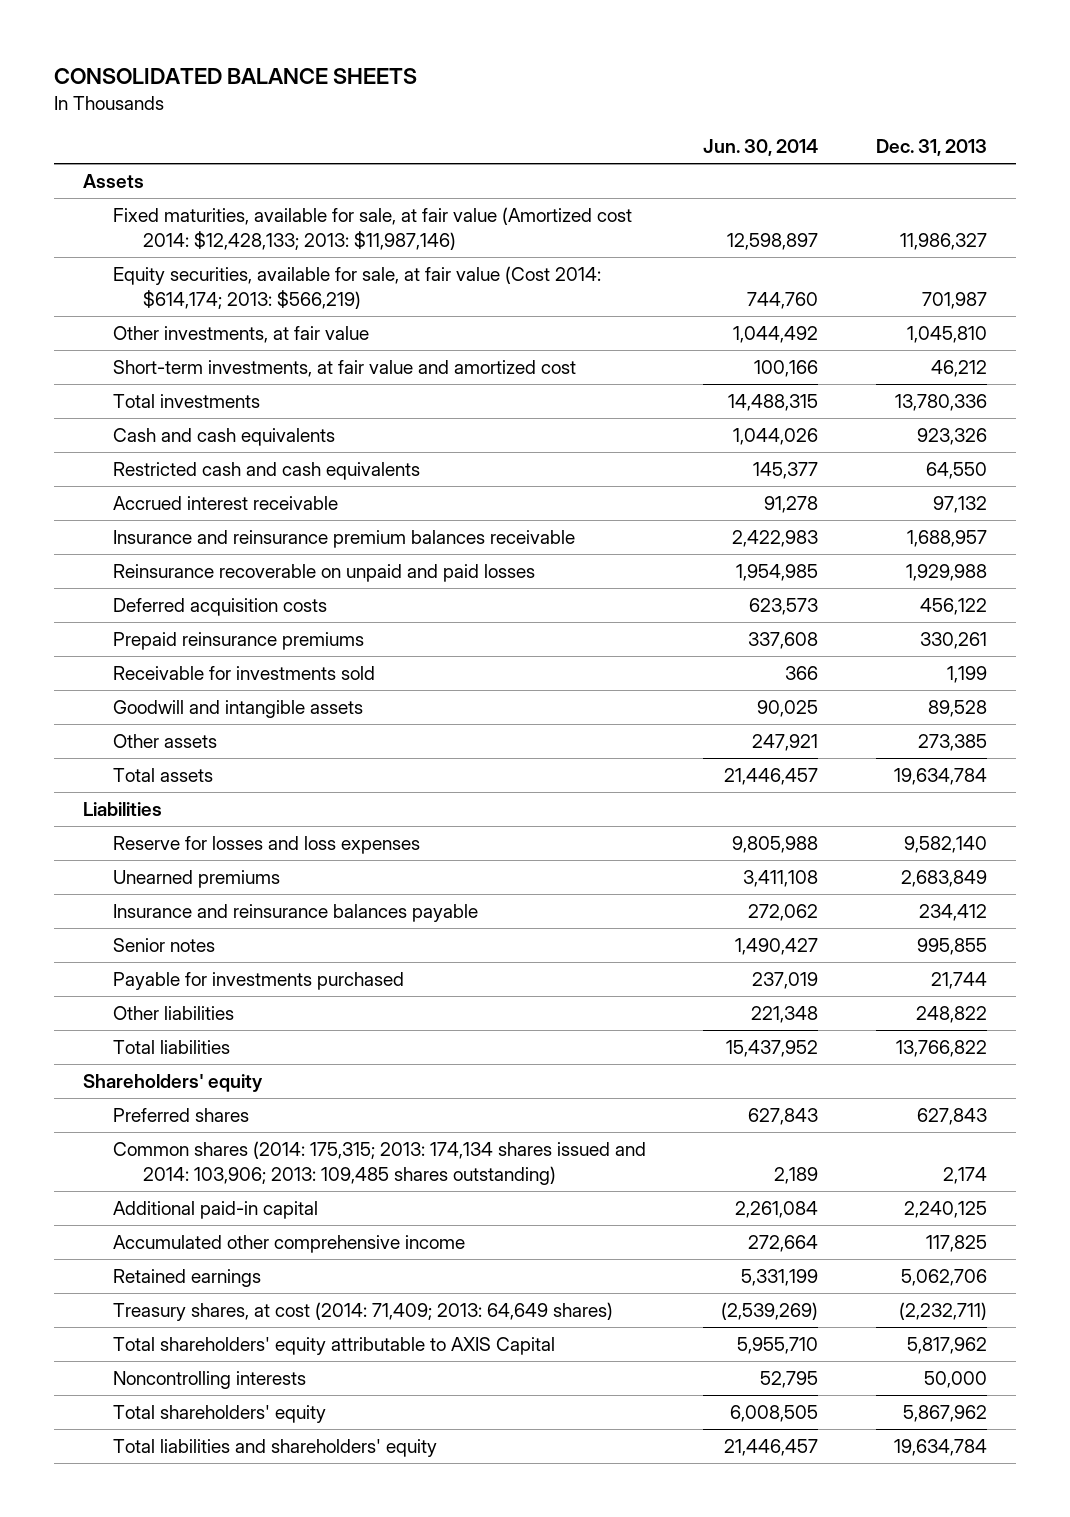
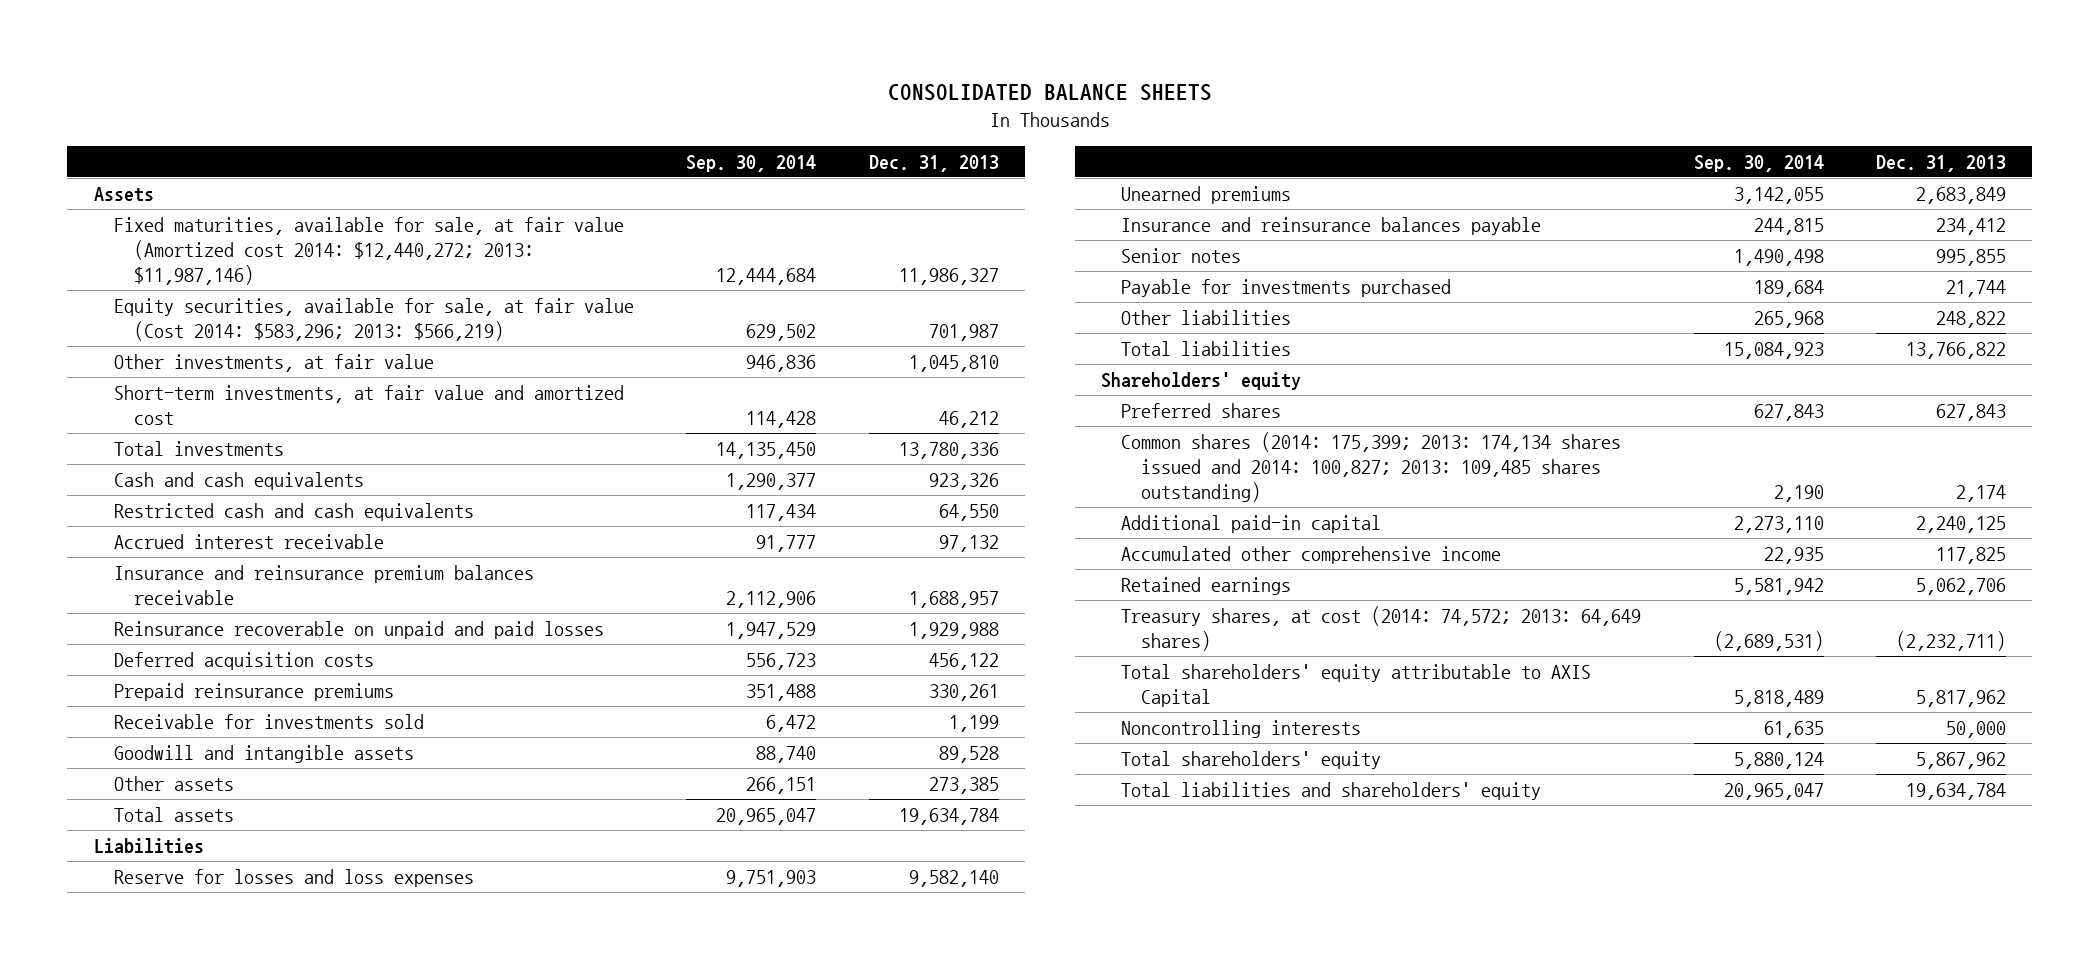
- | Jun. 30, 2014 | Dec. 31, 2013
+ | Sep. 30, 2014 | Dec. 31, 2013
- Fixed maturities, available for sale, at fair value (Amortized cost 2014: $12,428,133; 2013: $11,987,146) | 12,598,897 | 11,986,327
- Equity securities, available for sale, at fair value (Cost 2014: $614,174; 2013: $566,219) | 744,760 | 701,987
+ Fixed maturities, available for sale, at fair value (Amortized cost 2014: $12,440,272; 2013: $11,987,146) | 12,444,684 | 11,986,327
+ Equity securities, available for sale, at fair value (Cost 2014: $583,296; 2013: $566,219) | 629,502 | 701,987
- Common shares (2014: 175,315; 2013: 174,134 shares issued and 2014: 103,906; 2013: 109,485 shares outstanding) | 2,189 | 2,174
+ Common shares (2014: 175,399; 2013: 174,134 shares issued and 2014: 100,827; 2013: 109,485 shares outstanding) | 2,190 | 2,174
- Treasury shares, at cost (2014: 71,409; 2013: 64,649 shares) | (2,539,269) | (2,232,711)
+ Treasury shares, at cost (2014: 74,572; 2013: 64,649 shares) | (2,689,531) | (2,232,711)

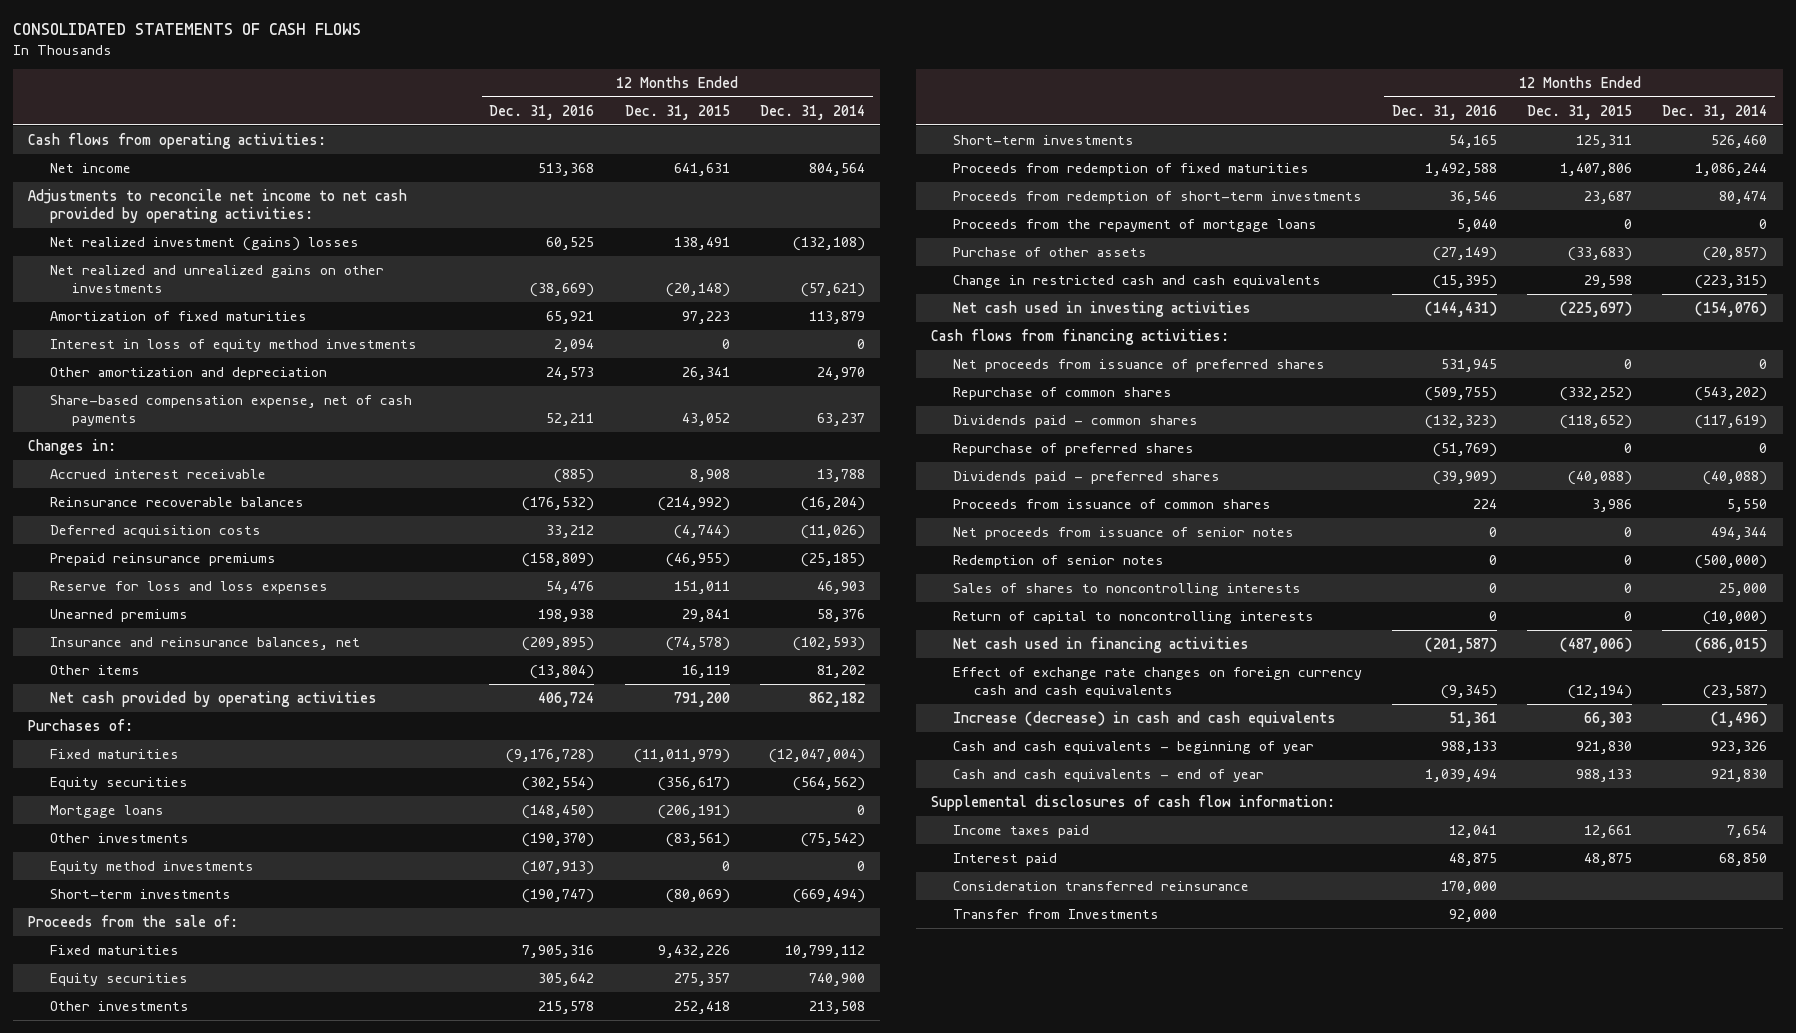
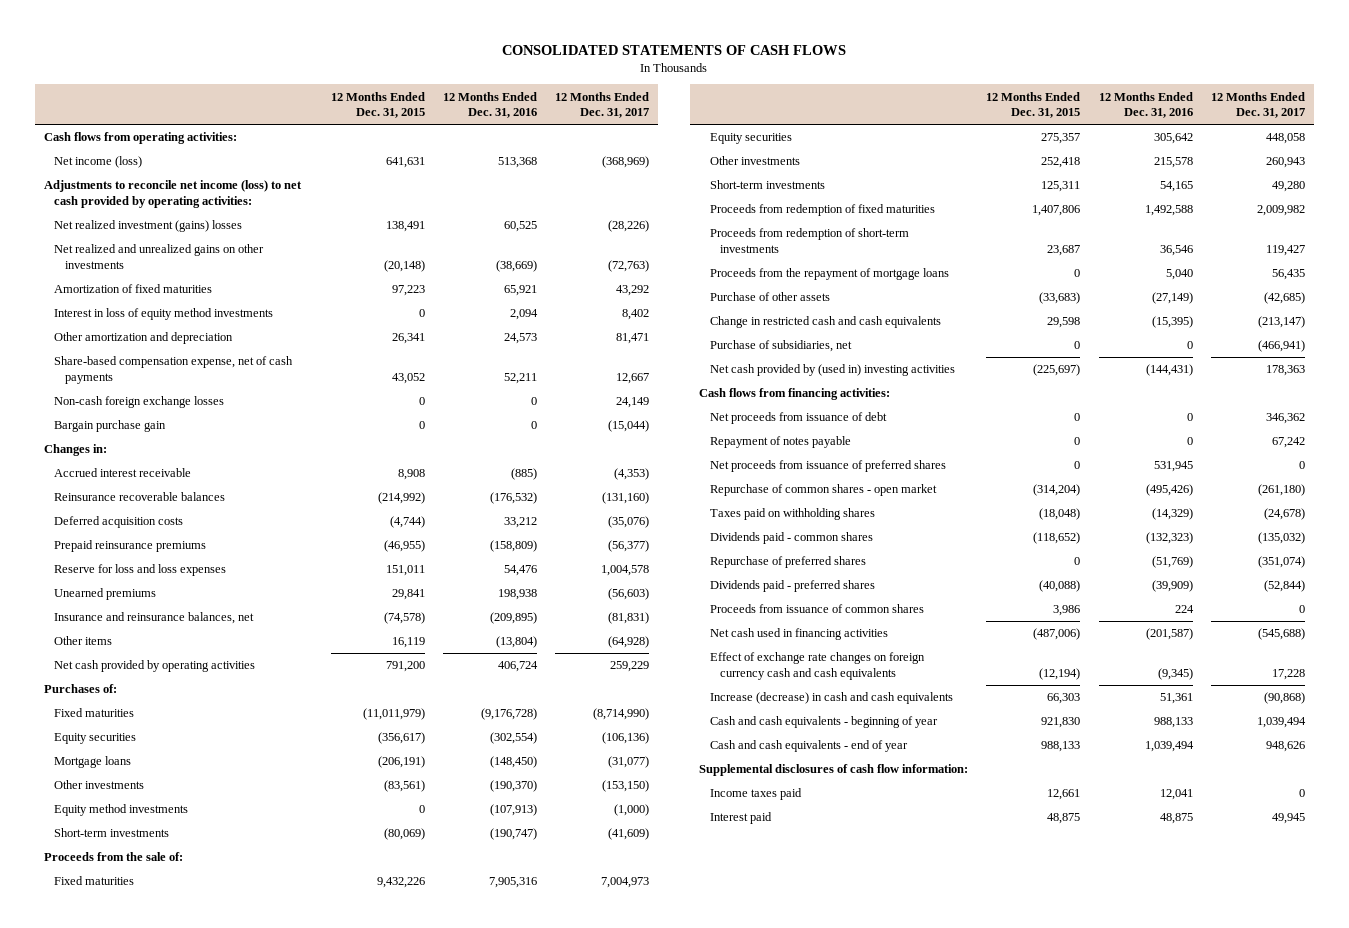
- | 12 Months Ended Dec. 31, 2016 | 12 Months Ended Dec. 31, 2015 | 12 Months Ended Dec. 31, 2014
+ | 12 Months Ended Dec. 31, 2015 | 12 Months Ended Dec. 31, 2016 | 12 Months Ended Dec. 31, 2017
- Net income | 513,368 | 641,631 | 804,564
- Adjustments to reconcile net income to net cash provided by operating activities:
+ Net income (loss) | 641,631 | 513,368 | (368,969)
+ Adjustments to reconcile net income (loss) to net cash provided by operating activities:
+ Non-cash foreign exchange losses | 0 | 0 | 24,149
+ Bargain purchase gain | 0 | 0 | (15,044)
- Net cash used in investing activities | (144,431) | (225,697) | (154,076)
+ Purchase of subsidiaries, net | 0 | 0 | (466,941)
+ Net cash provided by (used in) investing activities | (225,697) | (144,431) | 178,363
+ Net proceeds from issuance of debt | 0 | 0 | 346,362
+ Repayment of notes payable | 0 | 0 | 67,242
- Repurchase of common shares | (509,755) | (332,252) | (543,202)
+ Repurchase of common shares - open market | (314,204) | (495,426) | (261,180)
+ Taxes paid on withholding shares | (18,048) | (14,329) | (24,678)
- Net proceeds from issuance of senior notes | 0 | 0 | 494,344
- Redemption of senior notes | 0 | 0 | (500,000)
- Sales of shares to noncontrolling interests | 0 | 0 | 25,000
- Return of capital to noncontrolling interests | 0 | 0 | (10,000)
- Consideration transferred reinsurance | 170,000 | |
- Transfer from Investments | 92,000 | |

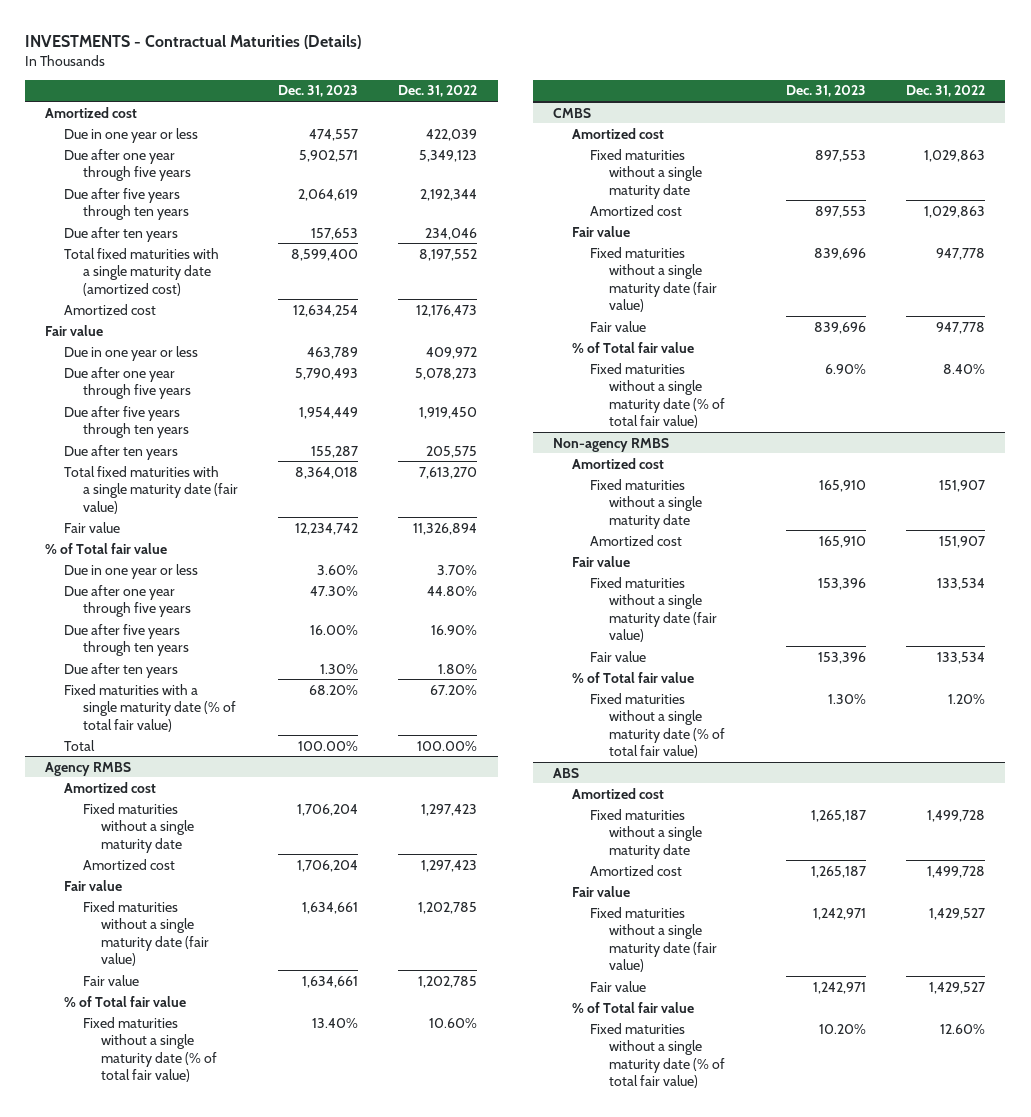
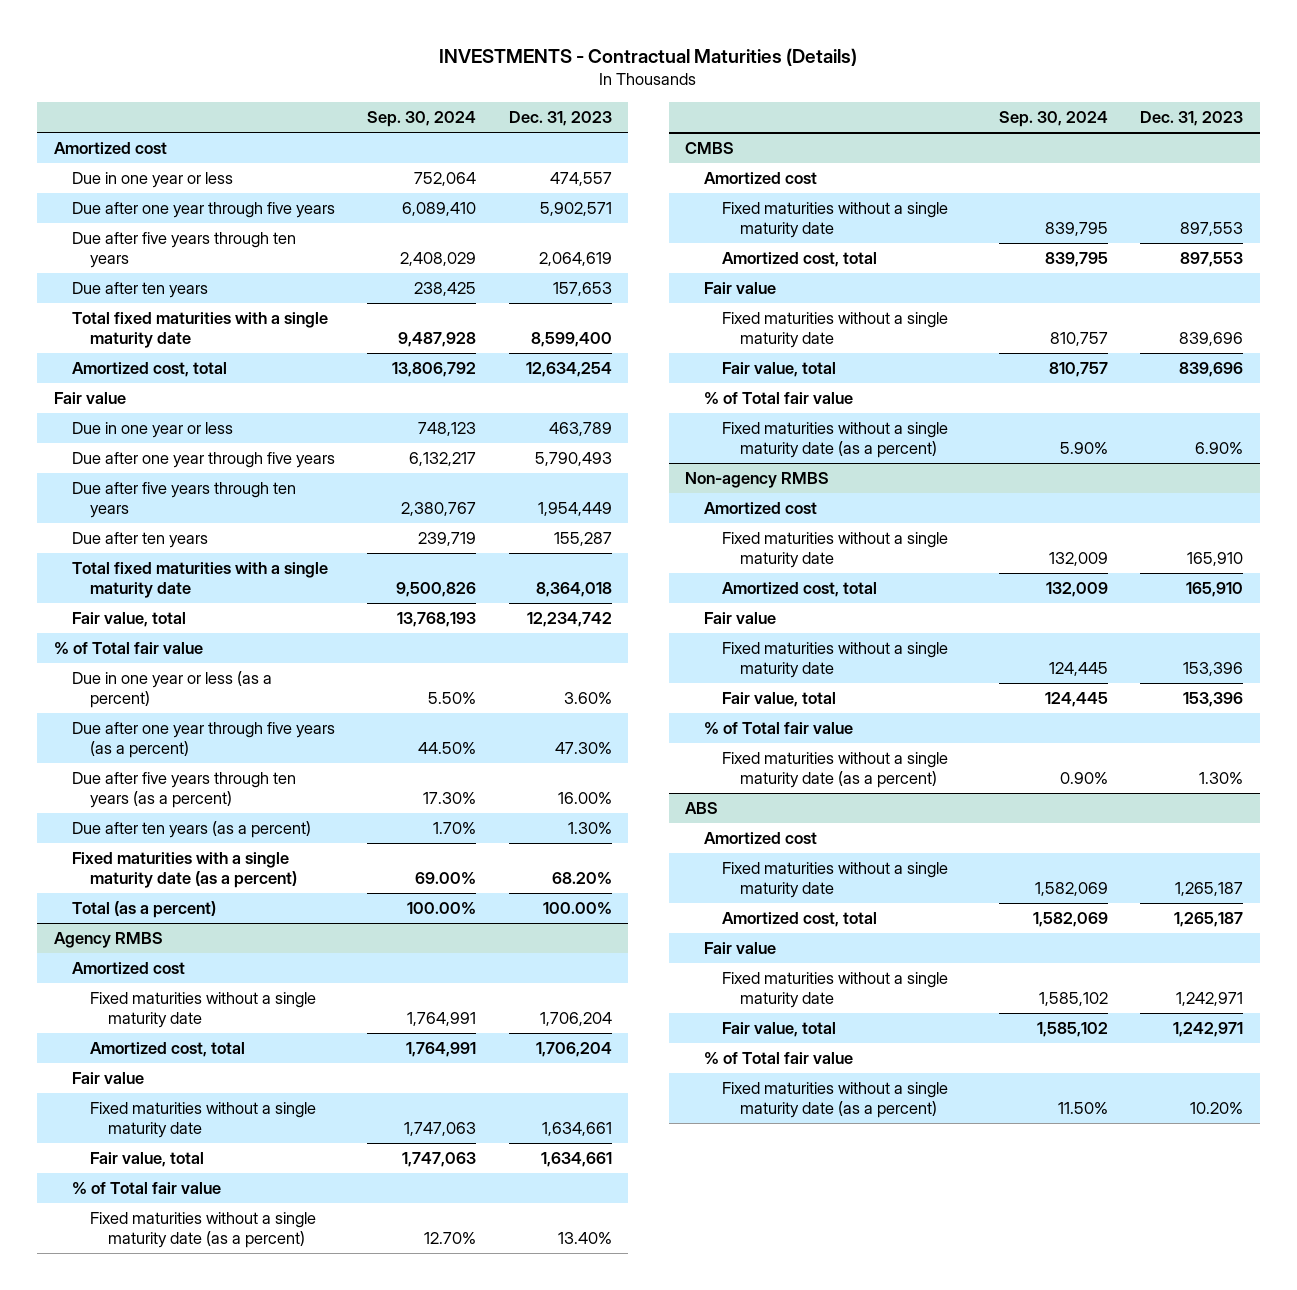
- | Dec. 31, 2023 | Dec. 31, 2022
+ | Sep. 30, 2024 | Dec. 31, 2023
- Total fixed maturities with a single maturity date (amortized cost) | 8,599,400 | 8,197,552
- Amortized cost | 12,634,254 | 12,176,473
+ Total fixed maturities with a single maturity date | 9,487,928 | 8,599,400
+ Amortized cost, total | 13,806,792 | 12,634,254
- Total fixed maturities with a single maturity date (fair value) | 8,364,018 | 7,613,270
- Fair value | 12,234,742 | 11,326,894
+ Total fixed maturities with a single maturity date | 9,500,826 | 8,364,018
+ Fair value, total | 13,768,193 | 12,234,742
- Due in one year or less | 3.60% | 3.70%
- Due after one year through five years | 47.30% | 44.80%
- Due after five years through ten years | 16.00% | 16.90%
- Due after ten years | 1.30% | 1.80%
- Fixed maturities with a single maturity date (% of total fair value) | 68.20% | 67.20%
- Total | 100.00% | 100.00%
+ Due in one year or less (as a percent) | 5.50% | 3.60%
+ Due after one year through five years (as a percent) | 44.50% | 47.30%
+ Due after five years through ten years (as a percent) | 17.30% | 16.00%
+ Due after ten years (as a percent) | 1.70% | 1.30%
+ Fixed maturities with a single maturity date (as a percent) | 69.00% | 68.20%
+ Total (as a percent) | 100.00% | 100.00%
@ Agency RMBS
- Amortized cost | 1,706,204 | 1,297,423
+ Amortized cost, total | 1,764,991 | 1,706,204
- Fixed maturities without a single maturity date (fair value) | 1,634,661 | 1,202,785
- Fair value | 1,634,661 | 1,202,785
+ Fixed maturities without a single maturity date | 1,747,063 | 1,634,661
+ Fair value, total | 1,747,063 | 1,634,661
- Fixed maturities without a single maturity date (% of total fair value) | 13.40% | 10.60%
+ Fixed maturities without a single maturity date (as a percent) | 12.70% | 13.40%
@ CMBS
- Amortized cost | 897,553 | 1,029,863
+ Amortized cost, total | 839,795 | 897,553
- Fixed maturities without a single maturity date (fair value) | 839,696 | 947,778
- Fair value | 839,696 | 947,778
+ Fixed maturities without a single maturity date | 810,757 | 839,696
+ Fair value, total | 810,757 | 839,696
- Fixed maturities without a single maturity date (% of total fair value) | 6.90% | 8.40%
+ Fixed maturities without a single maturity date (as a percent) | 5.90% | 6.90%
@ Non-agency RMBS
- Amortized cost | 165,910 | 151,907
+ Amortized cost, total | 132,009 | 165,910
- Fixed maturities without a single maturity date (fair value) | 153,396 | 133,534
- Fair value | 153,396 | 133,534
+ Fixed maturities without a single maturity date | 124,445 | 153,396
+ Fair value, total | 124,445 | 153,396
- Fixed maturities without a single maturity date (% of total fair value) | 1.30% | 1.20%
+ Fixed maturities without a single maturity date (as a percent) | 0.90% | 1.30%
@ ABS
- Amortized cost | 1,265,187 | 1,499,728
+ Amortized cost, total | 1,582,069 | 1,265,187
- Fixed maturities without a single maturity date (fair value) | 1,242,971 | 1,429,527
- Fair value | 1,242,971 | 1,429,527
+ Fixed maturities without a single maturity date | 1,585,102 | 1,242,971
+ Fair value, total | 1,585,102 | 1,242,971
- Fixed maturities without a single maturity date (% of total fair value) | 10.20% | 12.60%
+ Fixed maturities without a single maturity date (as a percent) | 11.50% | 10.20%

